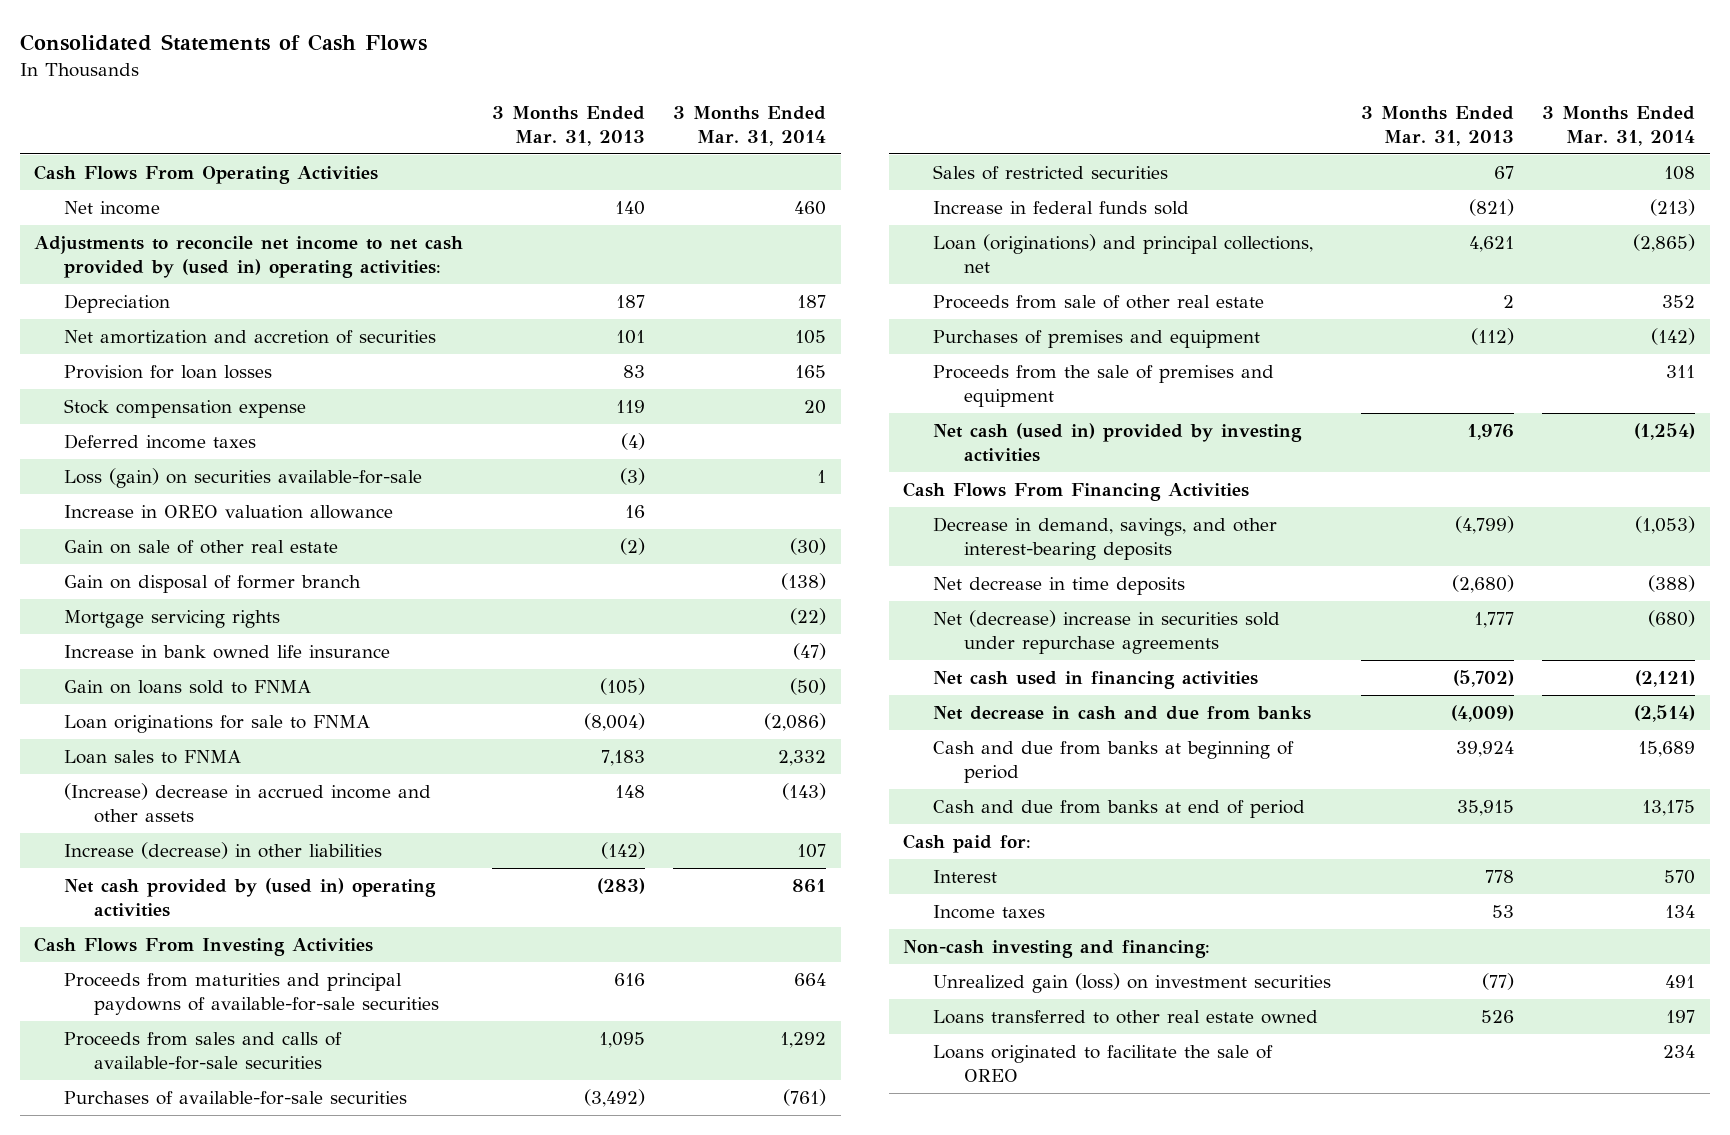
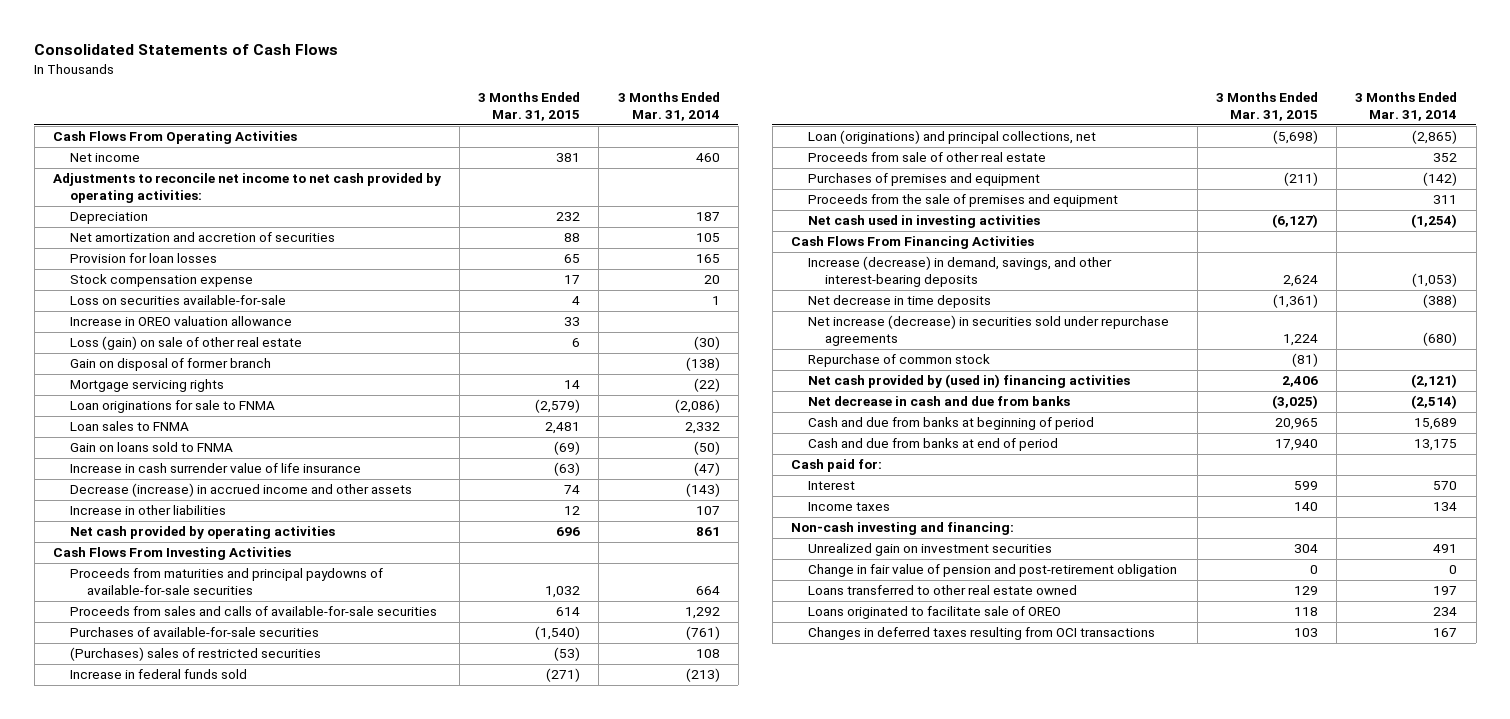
- | 3 Months Ended Mar. 31, 2013 | 3 Months Ended Mar. 31, 2014
+ | 3 Months Ended Mar. 31, 2015 | 3 Months Ended Mar. 31, 2014
- Adjustments to reconcile net income to net cash provided by (used in) operating activities:
+ Adjustments to reconcile net income to net cash provided by operating activities:
- Deferred income taxes | (4) |
- Loss (gain) on securities available-for-sale | (3) | 1
+ Loss on securities available-for-sale | 4 | 1
- Gain on sale of other real estate | (2) | (30)
+ Loss (gain) on sale of other real estate | 6 | (30)
- Increase in bank owned life insurance | | (47)
- (Increase) decrease in accrued income and other assets | 148 | (143)
- Increase (decrease) in other liabilities | (142) | 107
- Net cash provided by (used in) operating activities | (283) | 861
moved down: Gain on loans sold to FNMA | (69) | (50)
+ Increase in cash surrender value of life insurance | (63) | (47)
+ Decrease (increase) in accrued income and other assets | 74 | (143)
+ Increase in other liabilities | 12 | 107
+ Net cash provided by operating activities | 696 | 861
- Sales of restricted securities | 67 | 108
+ (Purchases) sales of restricted securities | (53) | 108
- Net cash (used in) provided by investing activities | 1,976 | (1,254)
+ Net cash used in investing activities | (6,127) | (1,254)
- Decrease in demand, savings, and other interest-bearing deposits | (4,799) | (1,053)
+ Increase (decrease) in demand, savings, and other interest-bearing deposits | 2,624 | (1,053)
- Net (decrease) increase in securities sold under repurchase agreements | 1,777 | (680)
- Net cash used in financing activities | (5,702) | (2,121)
+ Net increase (decrease) in securities sold under repurchase agreements | 1,224 | (680)
+ Repurchase of common stock | (81) |
+ Net cash provided by (used in) financing activities | 2,406 | (2,121)
- Unrealized gain (loss) on investment securities | (77) | 491
+ Unrealized gain on investment securities | 304 | 491
+ Change in fair value of pension and post-retirement obligation | 0 | 0
- Loans originated to facilitate the sale of OREO | | 234
+ Loans originated to facilitate sale of OREO | 118 | 234
+ Changes in deferred taxes resulting from OCI transactions | 103 | 167

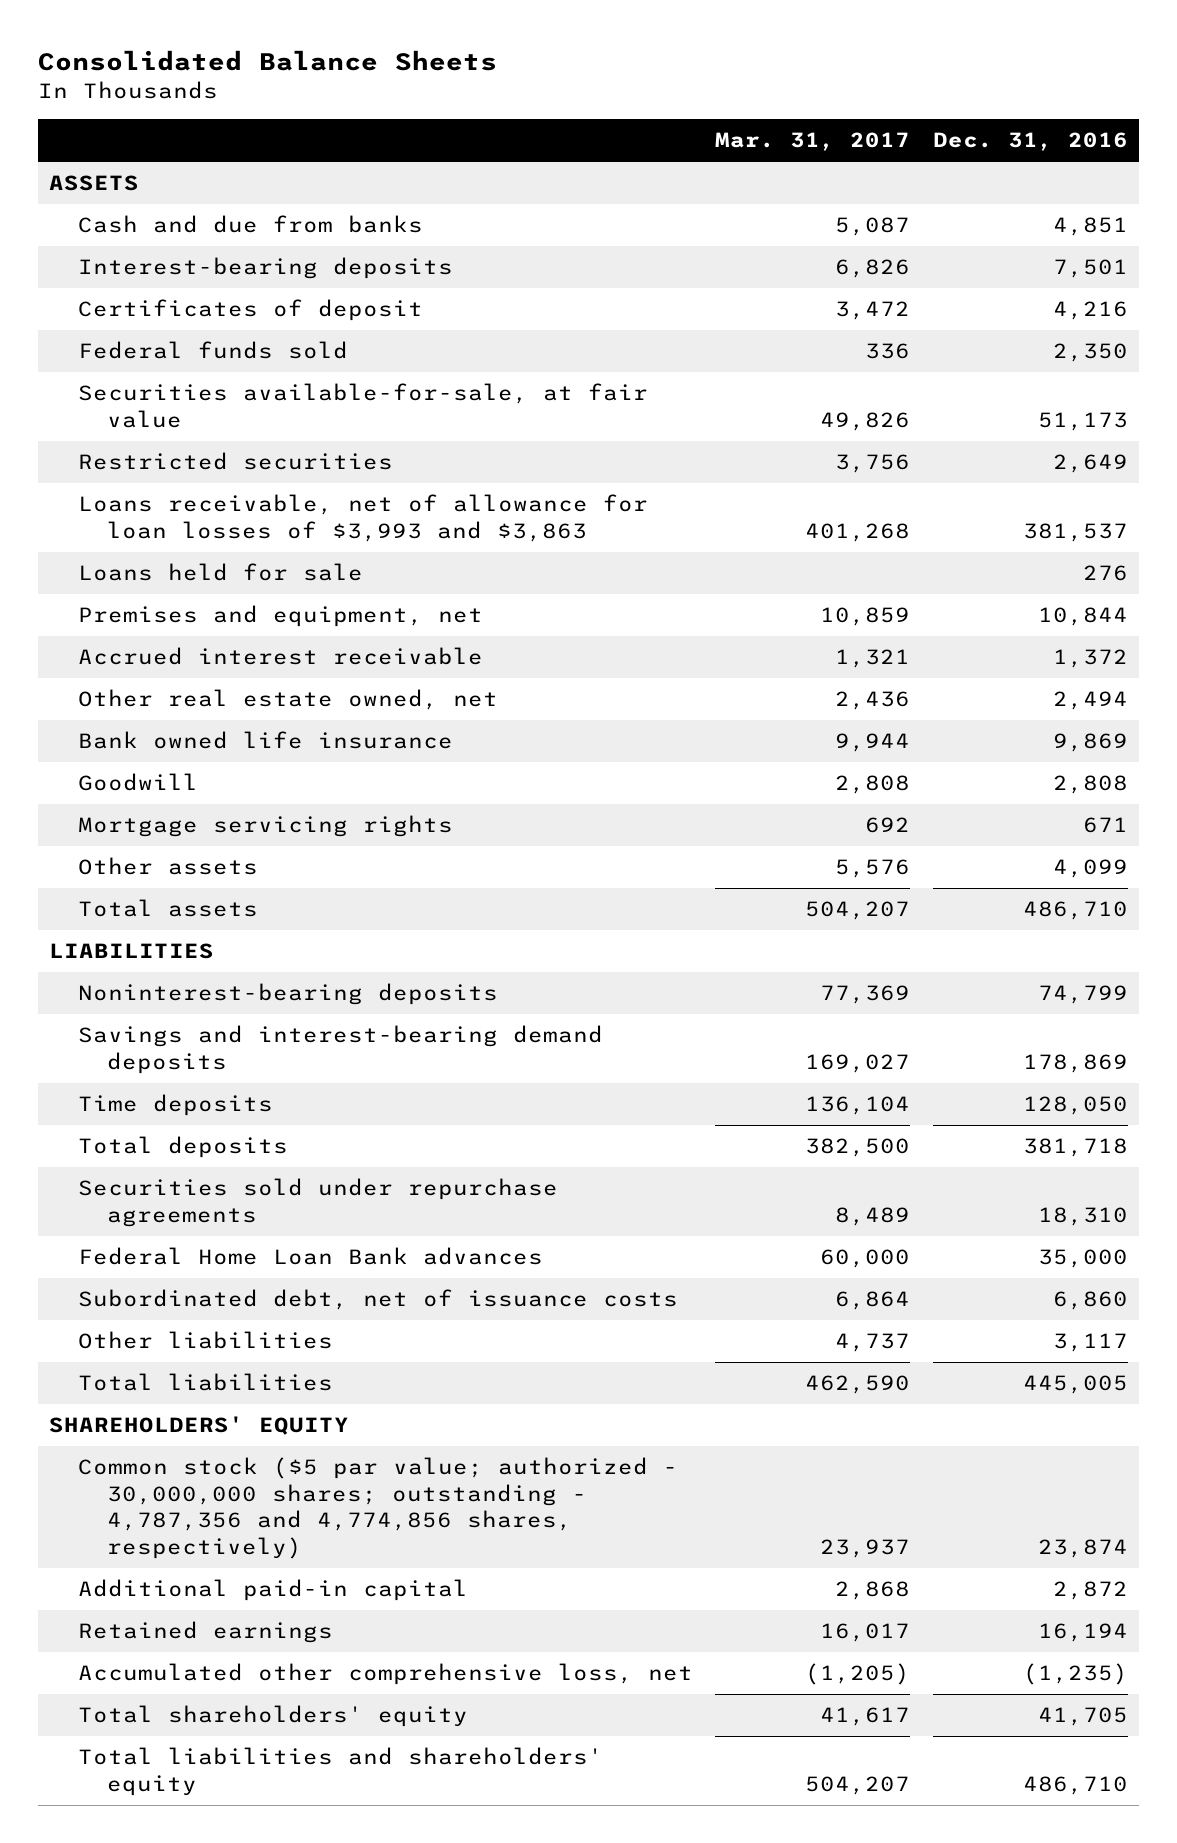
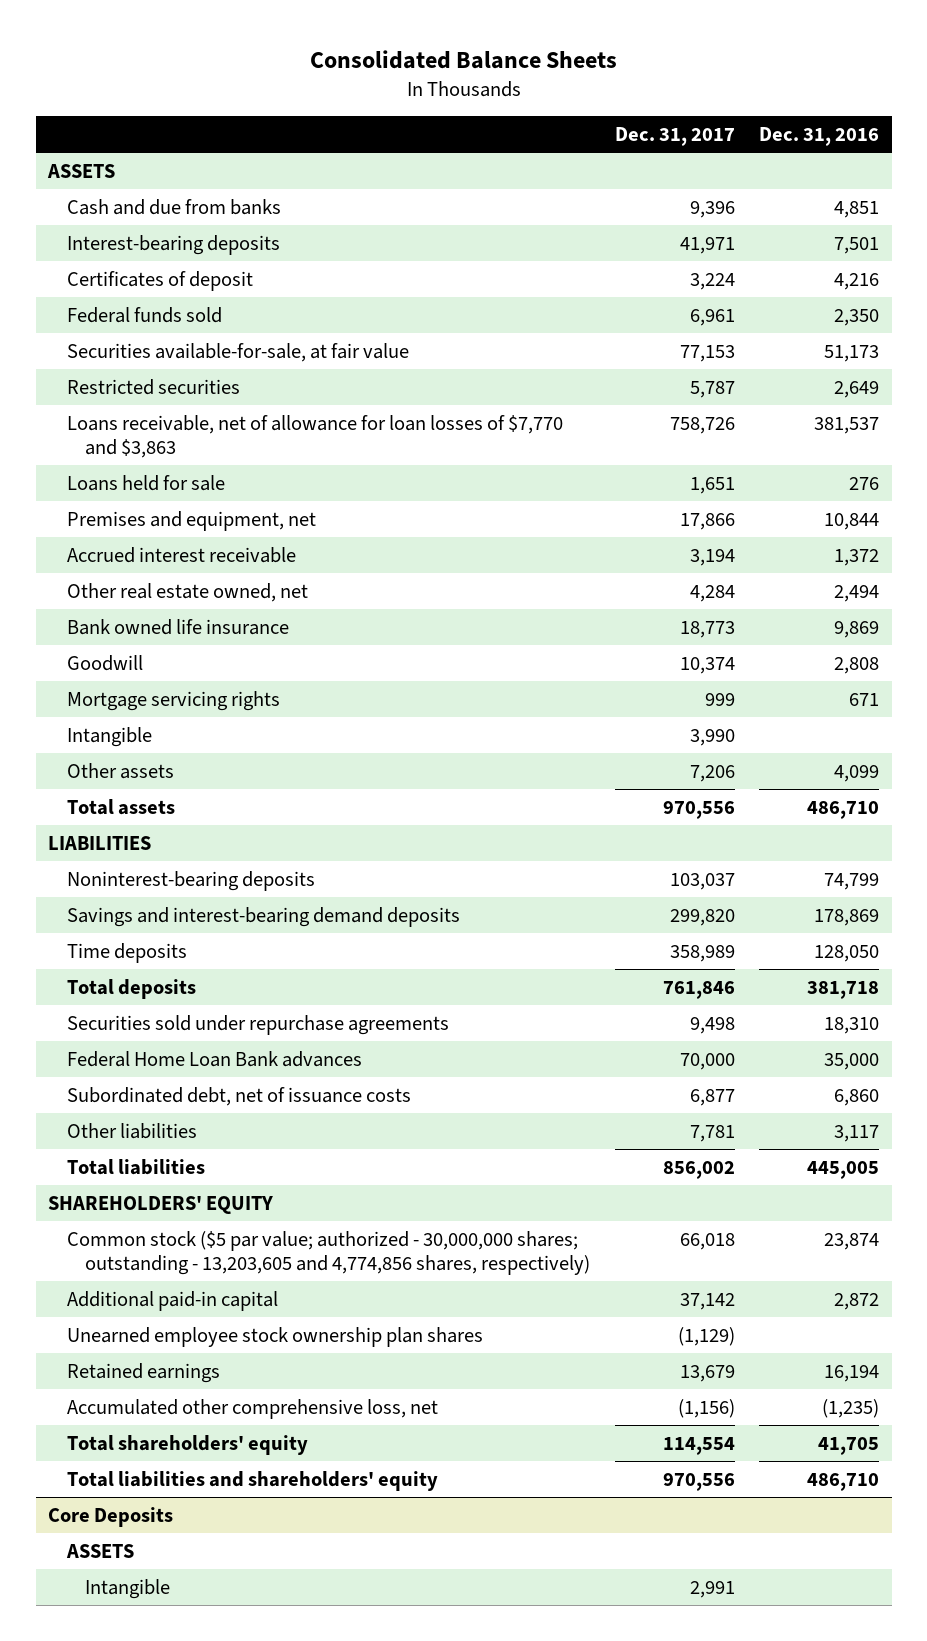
- | Mar. 31, 2017 | Dec. 31, 2016
+ | Dec. 31, 2017 | Dec. 31, 2016
- Loans receivable, net of allowance for loan losses of $3,993 and $3,863 | 401,268 | 381,537
+ Loans receivable, net of allowance for loan losses of $7,770 and $3,863 | 758,726 | 381,537
+ Intangible | 3,990 |
- Common stock ($5 par value; authorized - 30,000,000 shares; outstanding - 4,787,356 and 4,774,856 shares, respectively) | 23,937 | 23,874
+ Common stock ($5 par value; authorized - 30,000,000 shares; outstanding - 13,203,605 and 4,774,856 shares, respectively) | 66,018 | 23,874
+ Unearned employee stock ownership plan shares | (1,129) |
+ Core Deposits
+ ASSETS
+ Intangible | 2,991 |

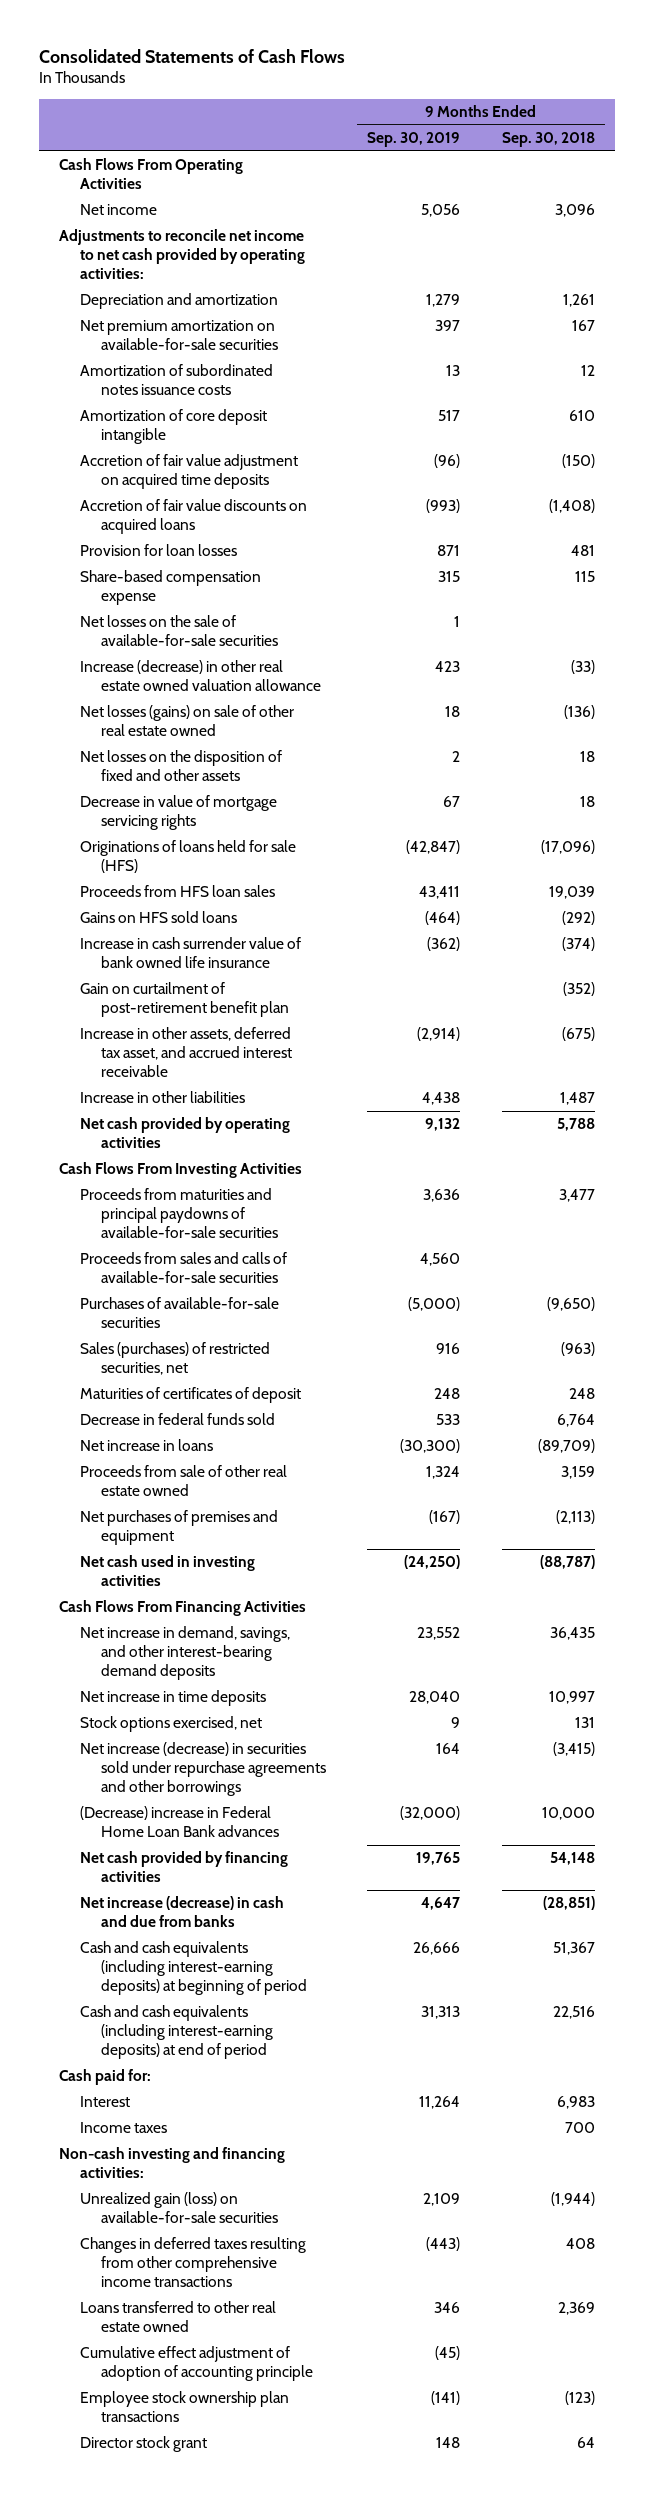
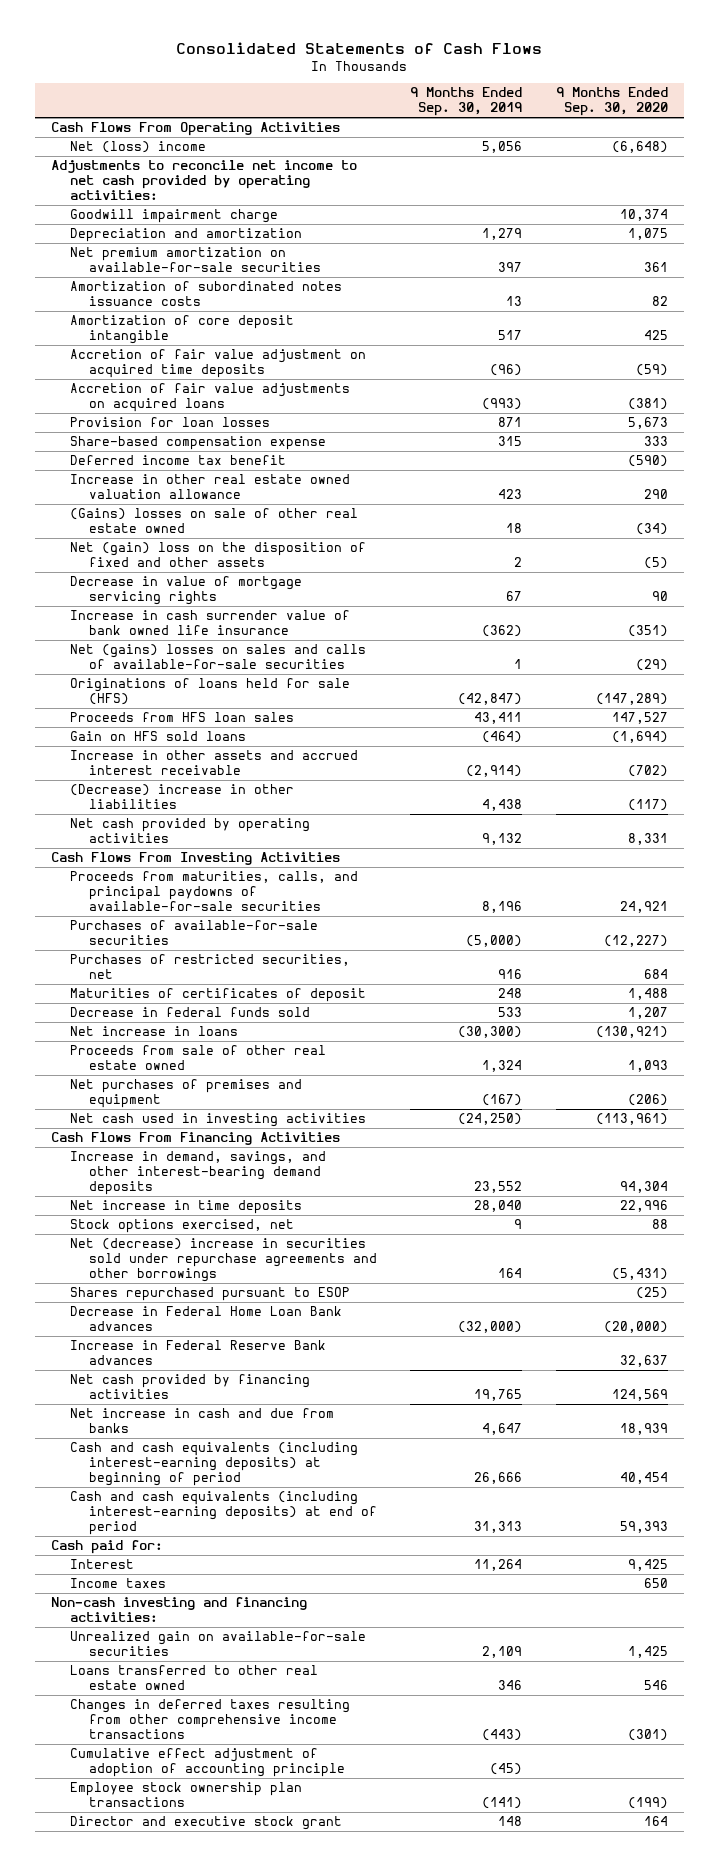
- | 9 Months Ended Sep. 30, 2019 | 9 Months Ended Sep. 30, 2018
+ | 9 Months Ended Sep. 30, 2019 | 9 Months Ended Sep. 30, 2020
- Net income | 5,056 | 3,096
+ Net (loss) income | 5,056 | (6,648)
+ Goodwill impairment charge | | 10,374
- Accretion of fair value discounts on acquired loans | (993) | (1,408)
+ Accretion of fair value adjustments on acquired loans | (993) | (381)
- Net losses on the sale of available-for-sale securities | 1 |
- Increase (decrease) in other real estate owned valuation allowance | 423 | (33)
- Net losses (gains) on sale of other real estate owned | 18 | (136)
- Net losses on the disposition of fixed and other assets | 2 | 18
+ Deferred income tax benefit | | (590)
+ Increase in other real estate owned valuation allowance | 423 | 290
+ (Gains) losses on sale of other real estate owned | 18 | (34)
+ Net (gain) loss on the disposition of fixed and other assets | 2 | (5)
moved up: Increase in cash surrender value of bank owned life insurance | (362) | (351)
+ Net (gains) losses on sales and calls of available-for-sale securities | 1 | (29)
- Gains on HFS sold loans | (464) | (292)
- Gain on curtailment of post-retirement benefit plan | | (352)
- Increase in other assets, deferred tax asset, and accrued interest receivable | (2,914) | (675)
- Increase in other liabilities | 4,438 | 1,487
+ Gain on HFS sold loans | (464) | (1,694)
+ Increase in other assets and accrued interest receivable | (2,914) | (702)
+ (Decrease) increase in other liabilities | 4,438 | (117)
- Proceeds from maturities and principal paydowns of available-for-sale securities | 3,636 | 3,477
- Proceeds from sales and calls of available-for-sale securities | 4,560 |
+ Proceeds from maturities, calls, and principal paydowns of available-for-sale securities | 8,196 | 24,921
- Sales (purchases) of restricted securities, net | 916 | (963)
+ Purchases of restricted securities, net | 916 | 684
- Net increase in demand, savings, and other interest-bearing demand deposits | 23,552 | 36,435
+ Increase in demand, savings, and other interest-bearing demand deposits | 23,552 | 94,304
- Net increase (decrease) in securities sold under repurchase agreements and other borrowings | 164 | (3,415)
- (Decrease) increase in Federal Home Loan Bank advances | (32,000) | 10,000
+ Net (decrease) increase in securities sold under repurchase agreements and other borrowings | 164 | (5,431)
+ Shares repurchased pursuant to ESOP | | (25)
+ Decrease in Federal Home Loan Bank advances | (32,000) | (20,000)
+ Increase in Federal Reserve Bank advances | | 32,637
- Net increase (decrease) in cash and due from banks | 4,647 | (28,851)
+ Net increase in cash and due from banks | 4,647 | 18,939
- Unrealized gain (loss) on available-for-sale securities | 2,109 | (1,944)
+ Unrealized gain on available-for-sale securities | 2,109 | 1,425
moved down: Changes in deferred taxes resulting from other comprehensive income transactions | (443) | (301)
- Director stock grant | 148 | 64
+ Director and executive stock grant | 148 | 164

